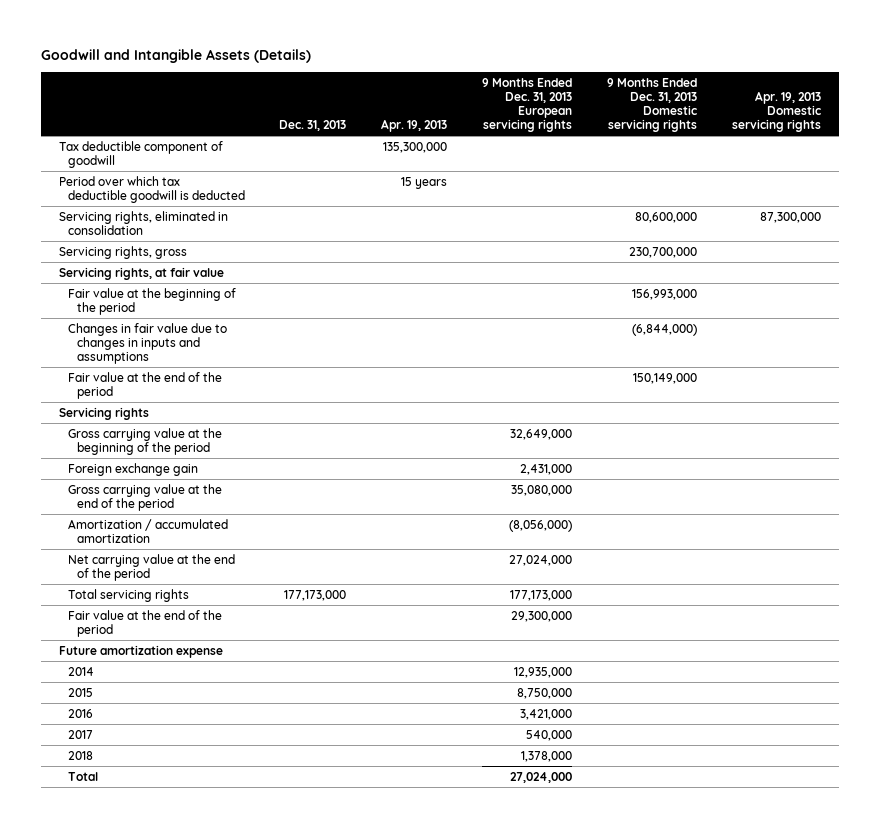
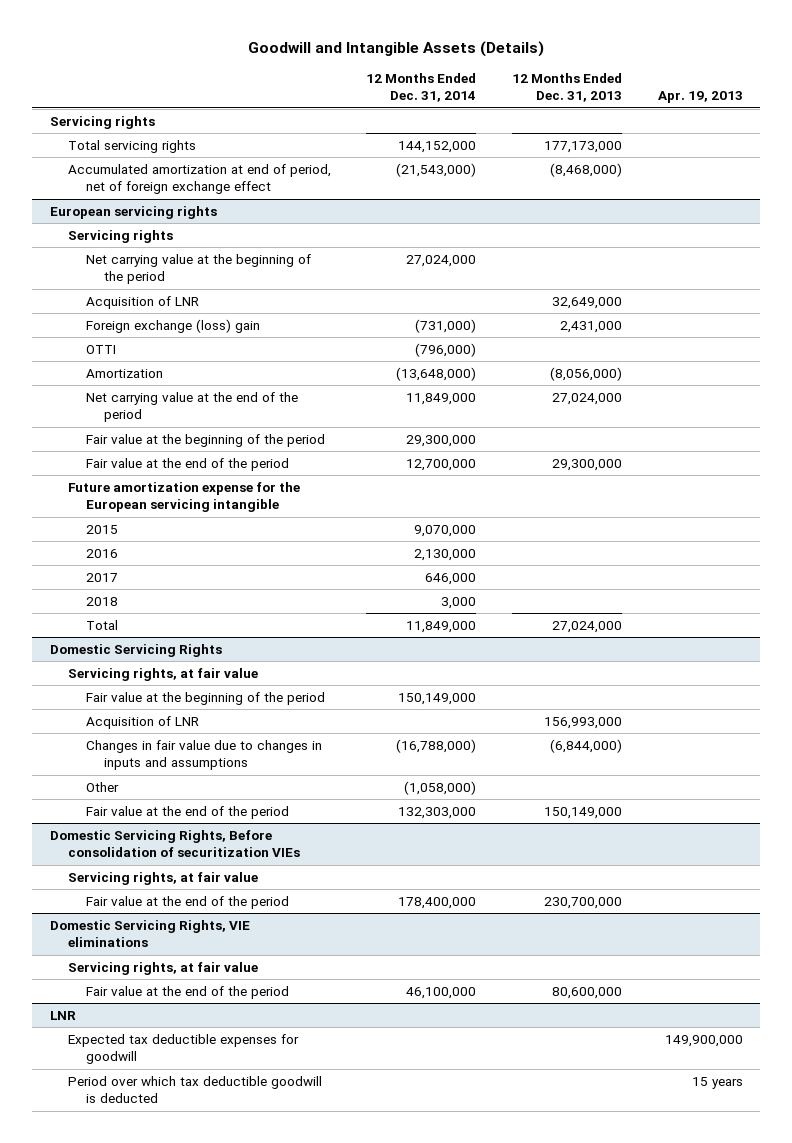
- | Dec. 31, 2013 | Apr. 19, 2013 | 9 Months Ended Dec. 31, 2013 European servicing rights | 9 Months Ended Dec. 31, 2013 Domestic servicing rights | Apr. 19, 2013 Domestic servicing rights
+ | 12 Months Ended Dec. 31, 2014 | 12 Months Ended Dec. 31, 2013 | Apr. 19, 2013
- Tax deductible component of goodwill | | 135,300,000 | | |
- Period over which tax deductible goodwill is deducted | | 15 years | | |
- Servicing rights, eliminated in consolidation | | | | 80,600,000 | 87,300,000
- Servicing rights, gross | | | | 230,700,000 |
- Servicing rights, at fair value
- Fair value at the beginning of the period | | | | 156,993,000 |
- Changes in fair value due to changes in inputs and assumptions | | | | (6,844,000) |
- Fair value at the end of the period | | | | 150,149,000 |
- Gross carrying value at the beginning of the period | | | 32,649,000 | |
- Foreign exchange gain | | | 2,431,000 | |
- Gross carrying value at the end of the period | | | 35,080,000 | |
- Amortization / accumulated amortization | | | (8,056,000) | |
- Net carrying value at the end of the period | | | 27,024,000 | |
- Fair value at the end of the period | | | 29,300,000 | |
- Future amortization expense
- 2014 | | | 12,935,000 | |
- 2015 | | | 8,750,000 | |
- 2016 | | | 3,421,000 | |
- 2017 | | | 540,000 | |
- 2018 | | | 1,378,000 | |
- Total | | | 27,024,000 | |
+ Accumulated amortization at end of period, net of foreign exchange effect | (21,543,000) | (8,468,000) |
+ European servicing rights
+ Servicing rights
+ Net carrying value at the beginning of the period | 27,024,000 | |
+ Acquisition of LNR | | 32,649,000 |
+ Foreign exchange (loss) gain | (731,000) | 2,431,000 |
+ OTTI | (796,000) | |
+ Amortization | (13,648,000) | (8,056,000) |
+ Net carrying value at the end of the period | 11,849,000 | 27,024,000 |
+ Fair value at the beginning of the period | 29,300,000 | |
+ Fair value at the end of the period | 12,700,000 | 29,300,000 |
+ Future amortization expense for the European servicing intangible
+ 2015 | 9,070,000 | |
+ 2016 | 2,130,000 | |
+ 2017 | 646,000 | |
+ 2018 | 3,000 | |
+ Total | 11,849,000 | 27,024,000 |
+ Domestic Servicing Rights
+ Servicing rights, at fair value
+ Fair value at the beginning of the period | 150,149,000 | |
+ Acquisition of LNR | | 156,993,000 |
+ Changes in fair value due to changes in inputs and assumptions | (16,788,000) | (6,844,000) |
+ Other | (1,058,000) | |
+ Fair value at the end of the period | 132,303,000 | 150,149,000 |
+ Domestic Servicing Rights, Before consolidation of securitization VIEs
+ Servicing rights, at fair value
+ Fair value at the end of the period | 178,400,000 | 230,700,000 |
+ Domestic Servicing Rights, VIE eliminations
+ Servicing rights, at fair value
+ Fair value at the end of the period | 46,100,000 | 80,600,000 |
+ LNR
+ Expected tax deductible expenses for goodwill | | | 149,900,000
+ Period over which tax deductible goodwill is deducted | | | 15 years

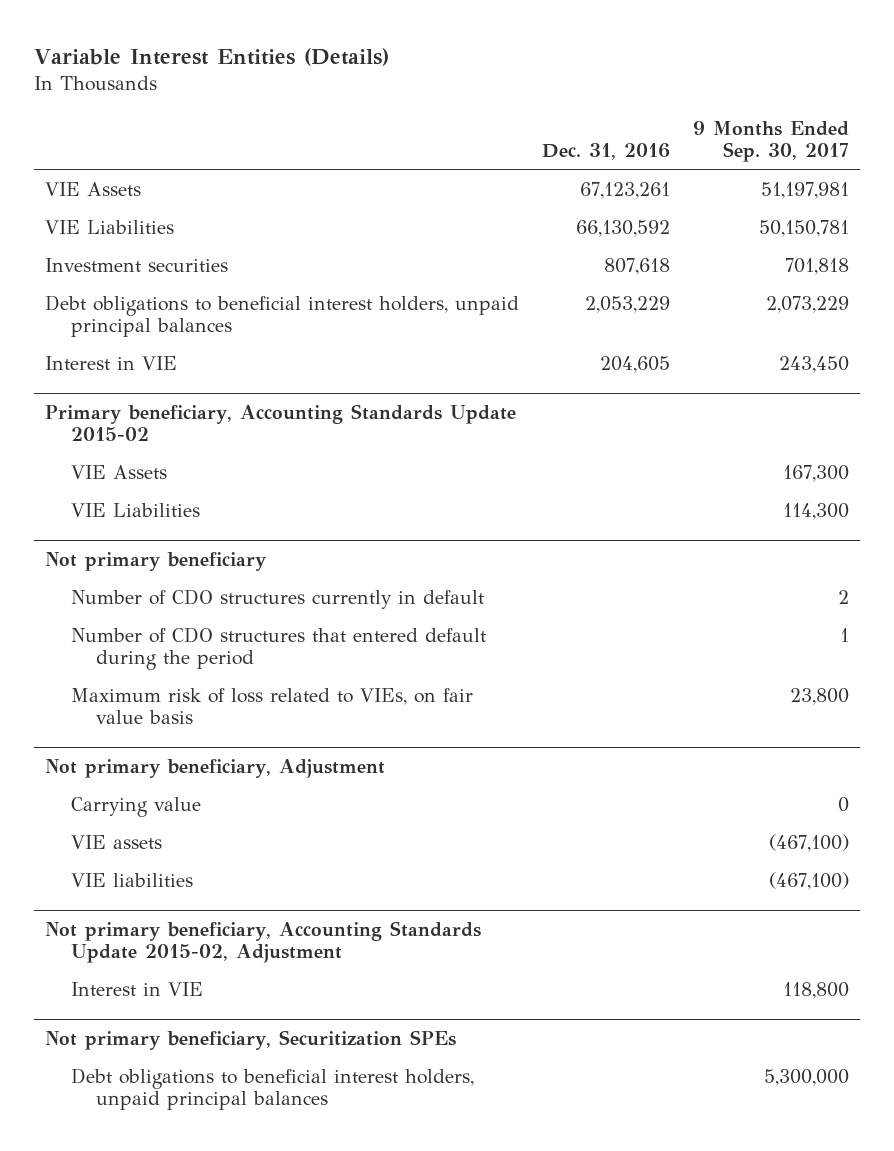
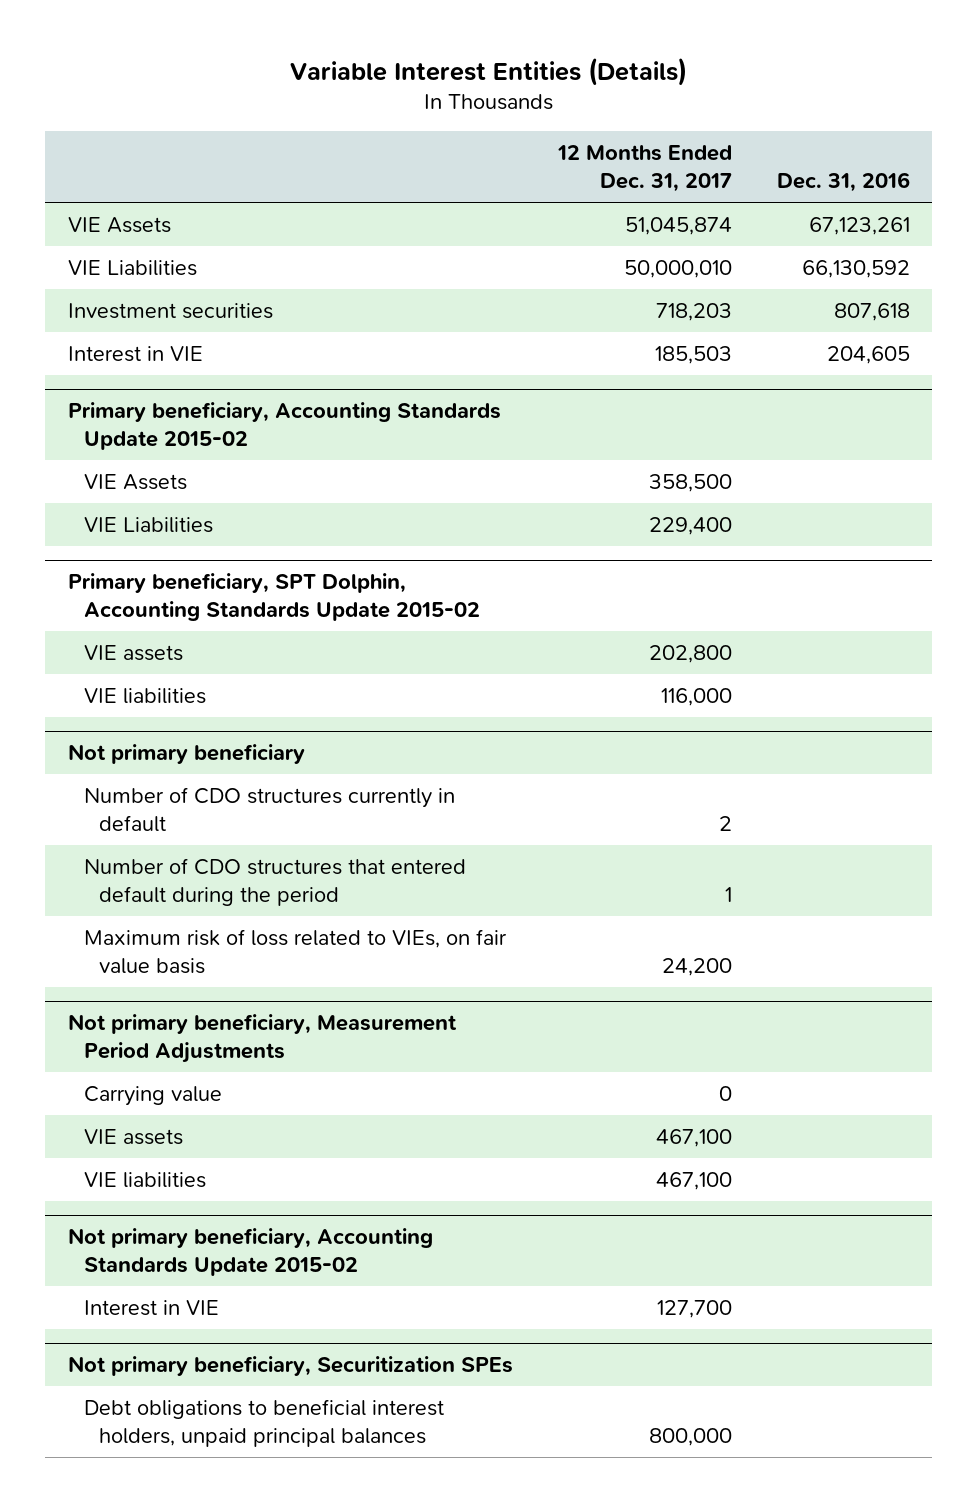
- | Dec. 31, 2016 | 9 Months Ended Sep. 30, 2017
+ | 12 Months Ended Dec. 31, 2017 | Dec. 31, 2016
- Debt obligations to beneficial interest holders, unpaid principal balances | 2,053,229 | 2,073,229
+ Primary beneficiary, SPT Dolphin, Accounting Standards Update 2015-02
+ VIE assets | 202,800 |
+ VIE liabilities | 116,000 |
- Not primary beneficiary, Adjustment
+ Not primary beneficiary, Measurement Period Adjustments
- Not primary beneficiary, Accounting Standards Update 2015-02, Adjustment
+ Not primary beneficiary, Accounting Standards Update 2015-02

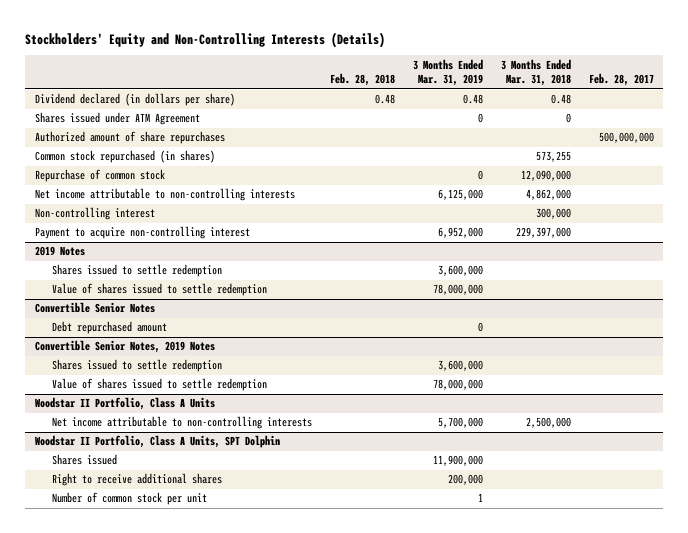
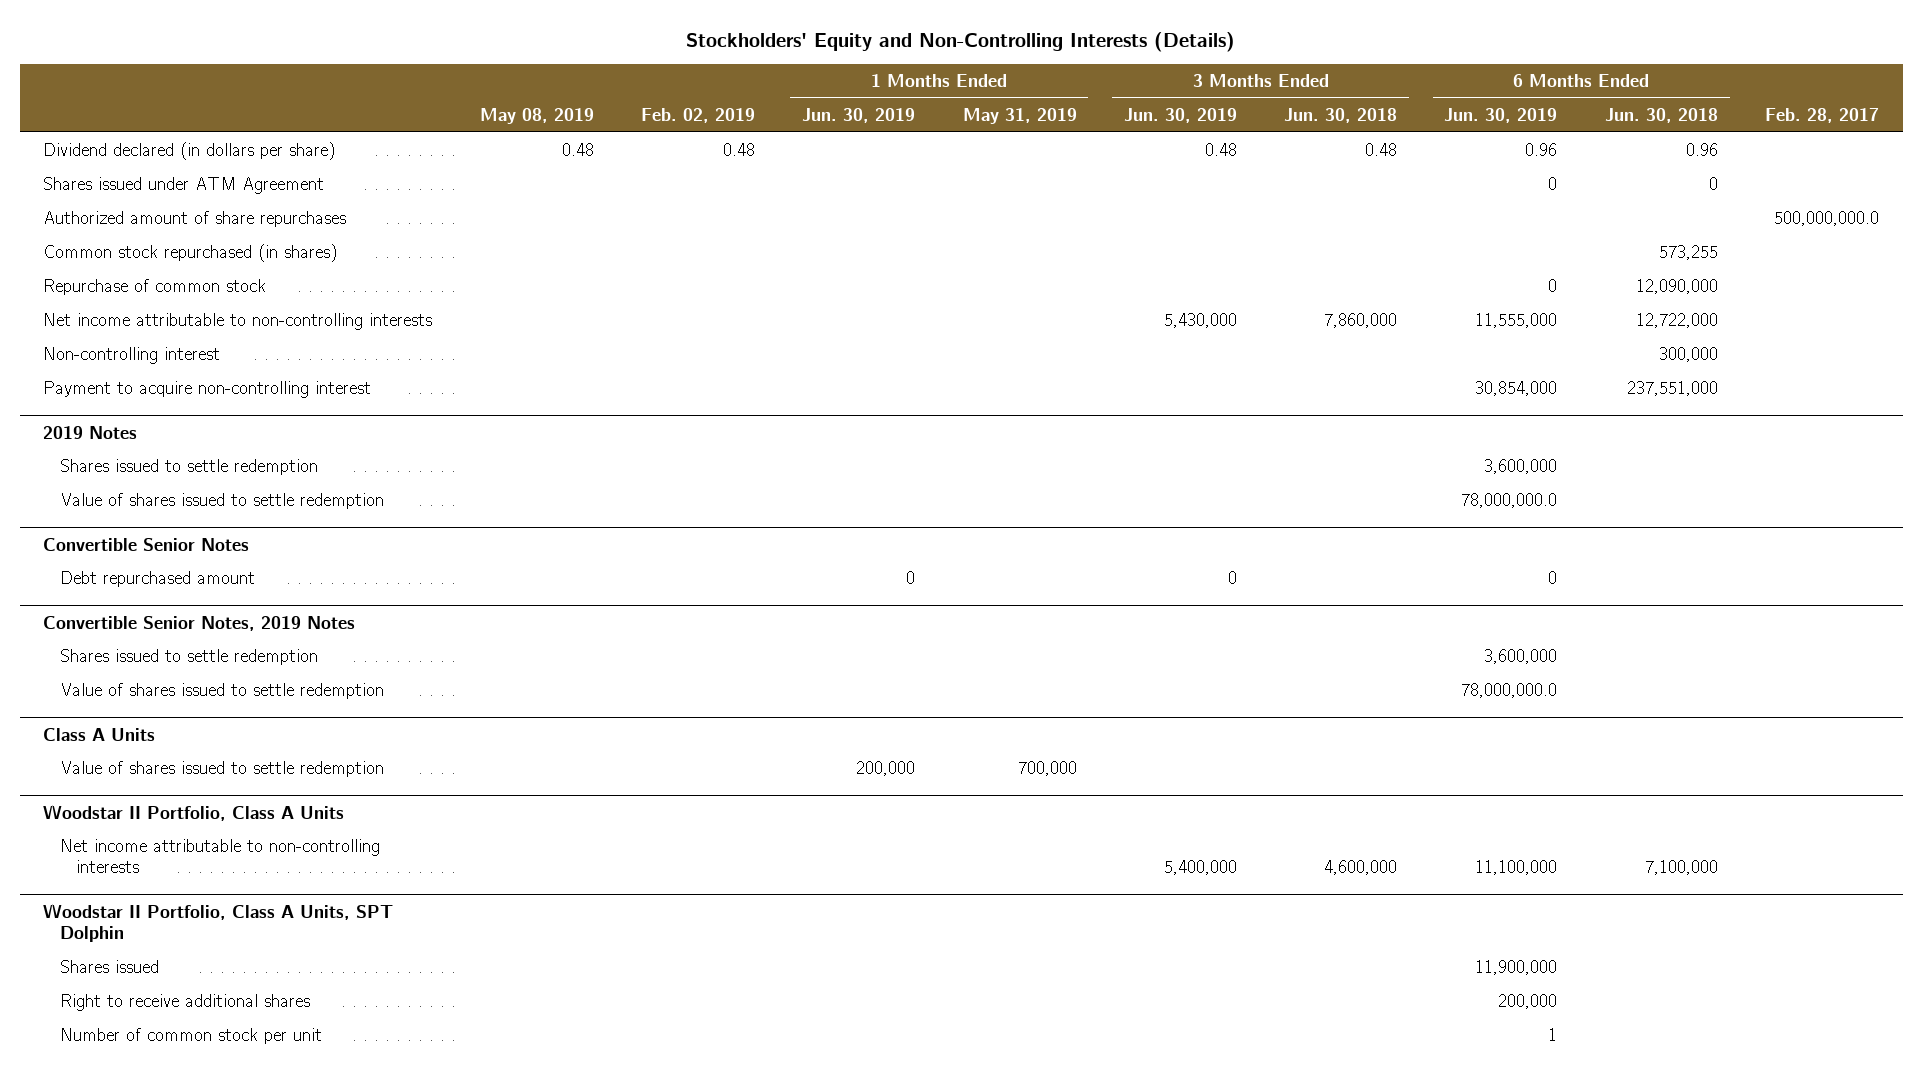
- | Feb. 28, 2018 | 3 Months Ended Mar. 31, 2019 | 3 Months Ended Mar. 31, 2018 | Feb. 28, 2017
+ | May 08, 2019 | Feb. 02, 2019 | 1 Months Ended Jun. 30, 2019 | 1 Months Ended May 31, 2019 | 3 Months Ended Jun. 30, 2019 | 3 Months Ended Jun. 30, 2018 | 6 Months Ended Jun. 30, 2019 | 6 Months Ended Jun. 30, 2018 | Feb. 28, 2017
- Authorized amount of share repurchases | | | | 500,000,000
+ Authorized amount of share repurchases | | | | | | | | | 500,000,000.0
+ Class A Units
+ Value of shares issued to settle redemption | | | 200,000 | 700,000 | | | | |

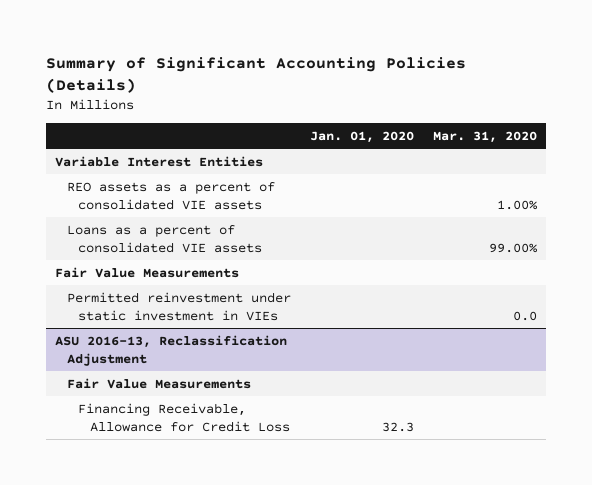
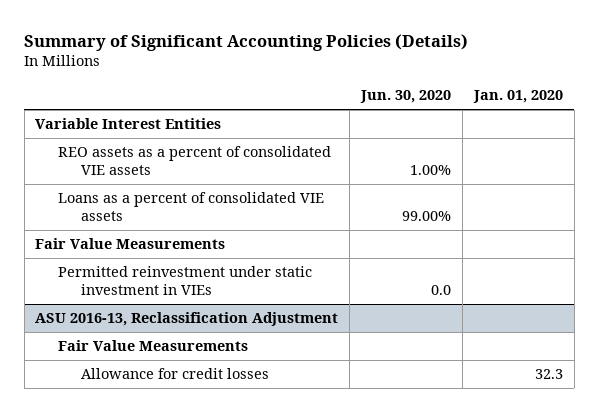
- | Jan. 01, 2020 | Mar. 31, 2020
+ | Jun. 30, 2020 | Jan. 01, 2020
@ ASU 2016-13, Reclassification Adjustment
- Financing Receivable, Allowance for Credit Loss | 32.3 |
+ Allowance for credit losses | | 32.3

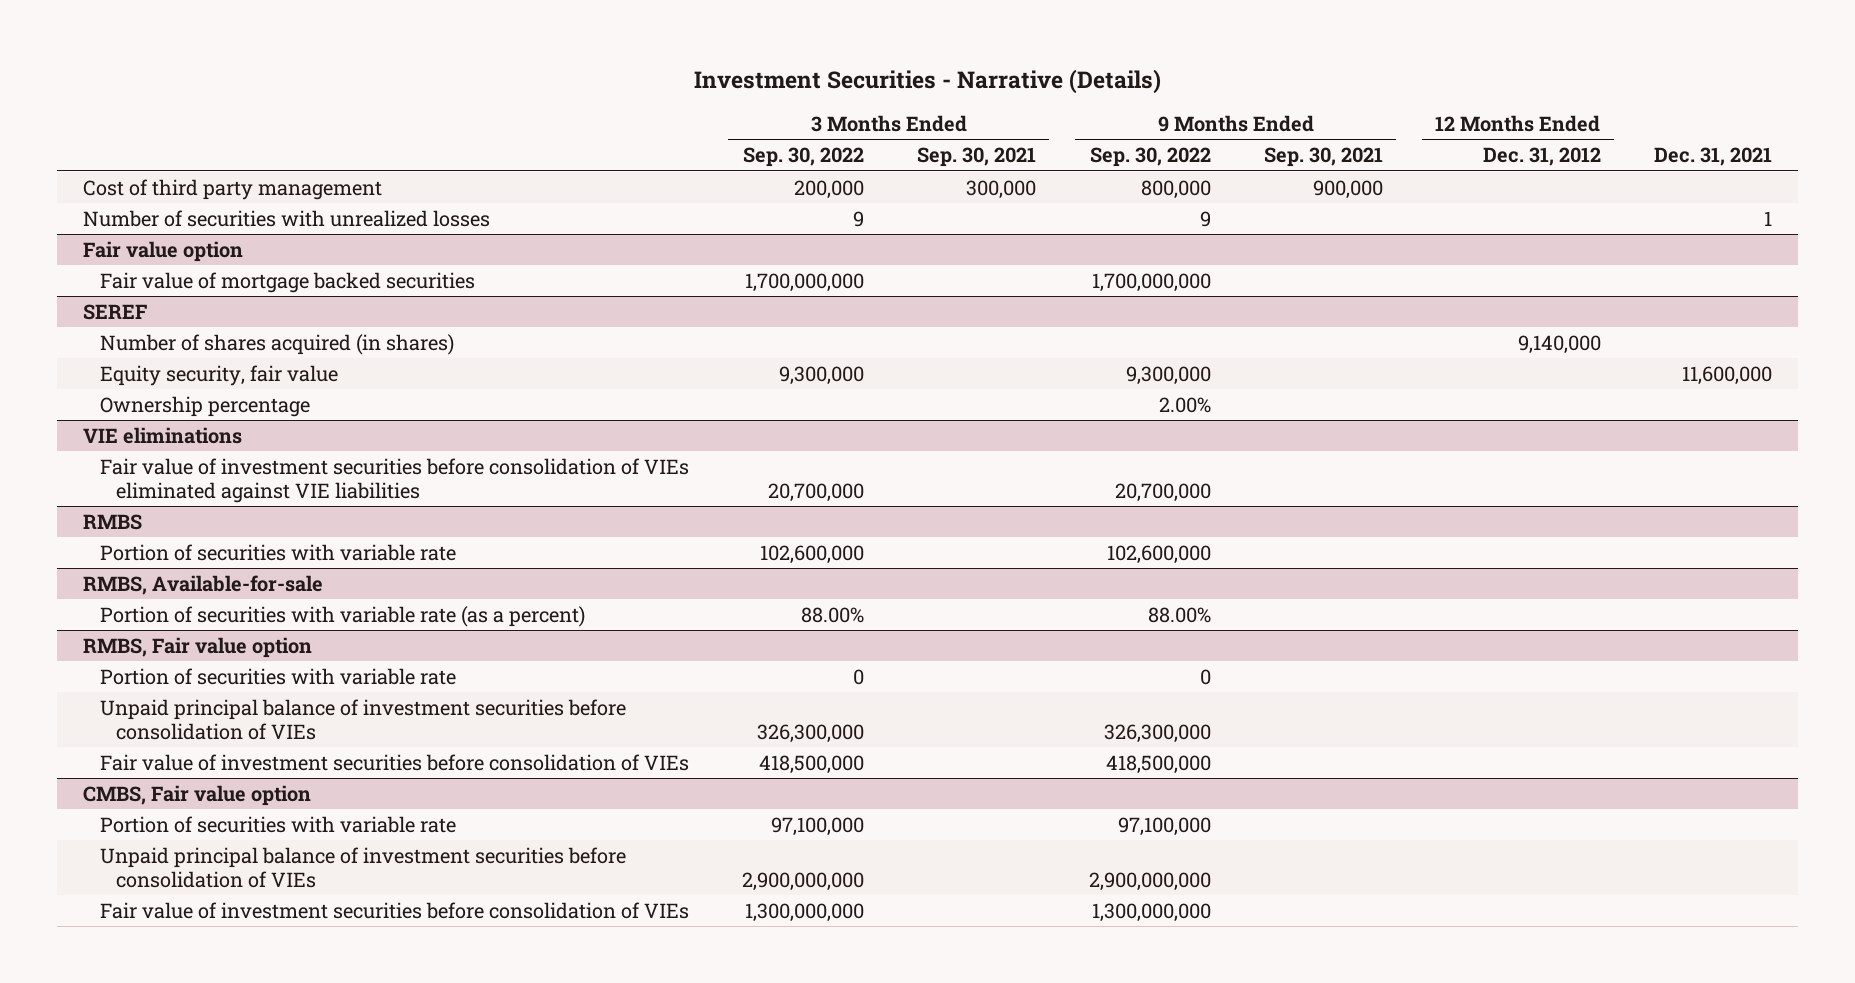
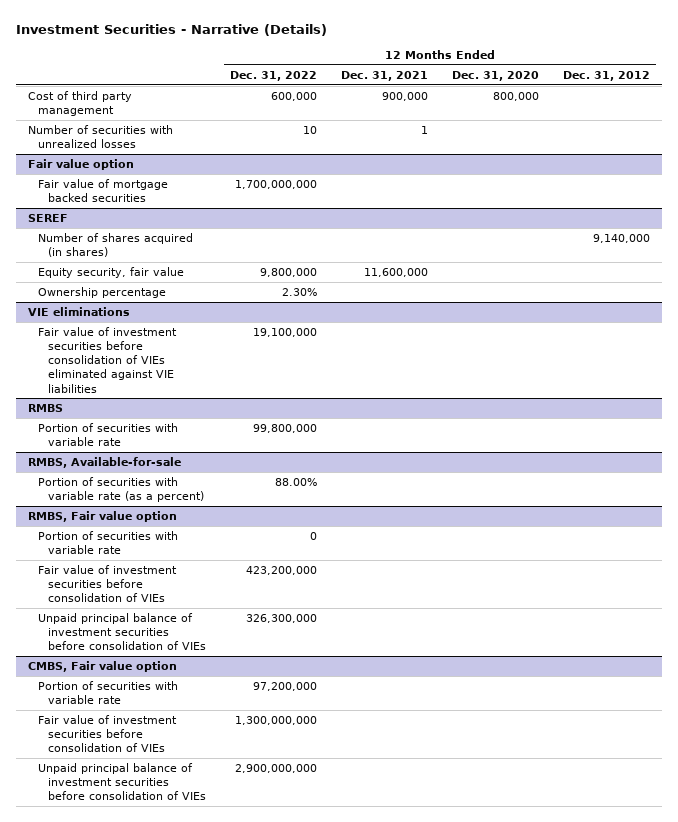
- | 3 Months Ended Sep. 30, 2022 | 3 Months Ended Sep. 30, 2021 | 9 Months Ended Sep. 30, 2022 | 9 Months Ended Sep. 30, 2021 | 12 Months Ended Dec. 31, 2012 | Dec. 31, 2021
+ | 12 Months Ended Dec. 31, 2022 | 12 Months Ended Dec. 31, 2021 | 12 Months Ended Dec. 31, 2020 | 12 Months Ended Dec. 31, 2012
@ RMBS, Fair value option
moved down: Unpaid principal balance of investment securities before consolidation of VIEs | 326,300,000 | | |
@ CMBS, Fair value option
moved down: Unpaid principal balance of investment securities before consolidation of VIEs | 2,900,000,000 | | |

